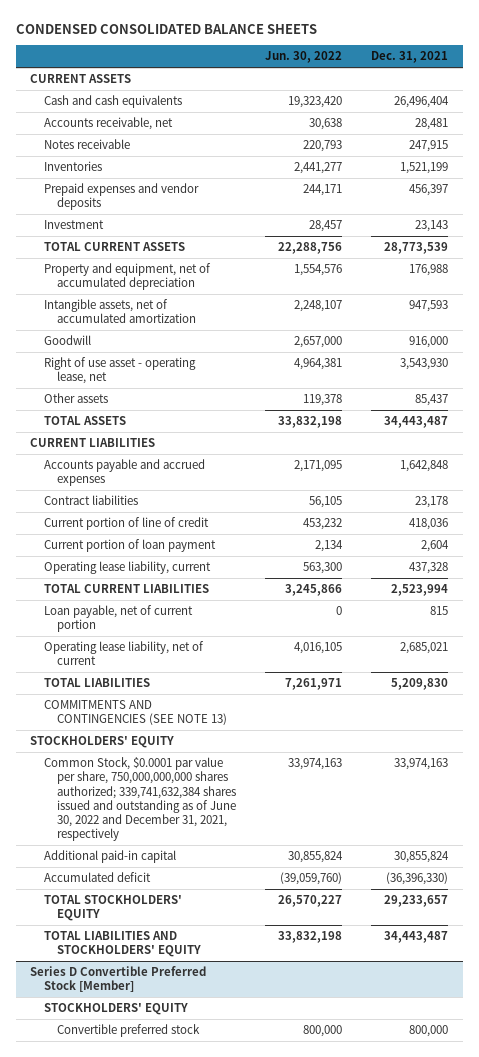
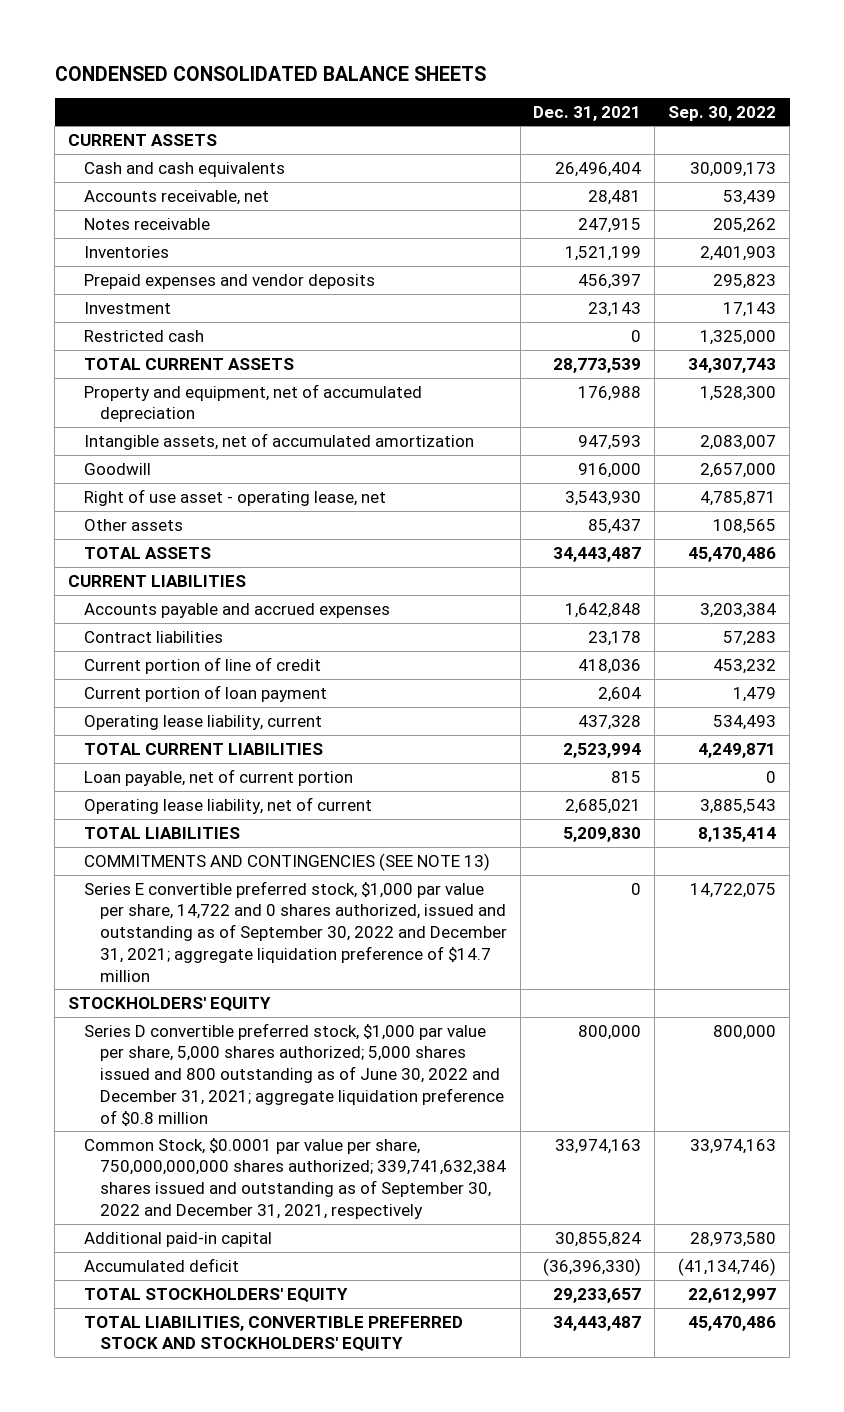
- | Jun. 30, 2022 | Dec. 31, 2021
+ | Dec. 31, 2021 | Sep. 30, 2022
+ Restricted cash | 0 | 1,325,000
+ Series E convertible preferred stock, $1,000 par value per share, 14,722 and 0 shares authorized, issued and outstanding as of September 30, 2022 and December 31, 2021; aggregate liquidation preference of $14.7 million | 0 | 14,722,075
- Common Stock, $0.0001 par value per share, 750,000,000,000 shares authorized; 339,741,632,384 shares issued and outstanding as of June 30, 2022 and December 31, 2021, respectively | 33,974,163 | 33,974,163
+ Series D convertible preferred stock, $1,000 par value per share, 5,000 shares authorized; 5,000 shares issued and 800 outstanding as of June 30, 2022 and December 31, 2021; aggregate liquidation preference of $0.8 million | 800,000 | 800,000
+ Common Stock, $0.0001 par value per share, 750,000,000,000 shares authorized; 339,741,632,384 shares issued and outstanding as of September 30, 2022 and December 31, 2021, respectively | 33,974,163 | 33,974,163
- TOTAL LIABILITIES AND STOCKHOLDERS' EQUITY | 33,832,198 | 34,443,487
- Series D Convertible Preferred Stock [Member]
- STOCKHOLDERS' EQUITY
- Convertible preferred stock | 800,000 | 800,000
+ TOTAL LIABILITIES, CONVERTIBLE PREFERRED STOCK AND STOCKHOLDERS' EQUITY | 34,443,487 | 45,470,486

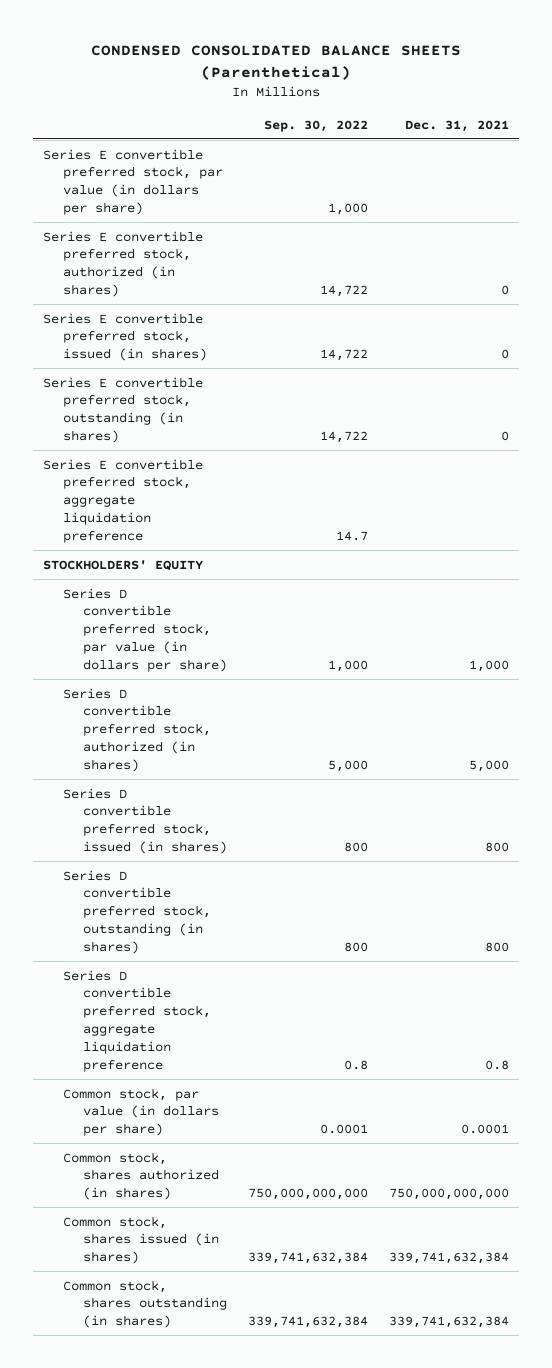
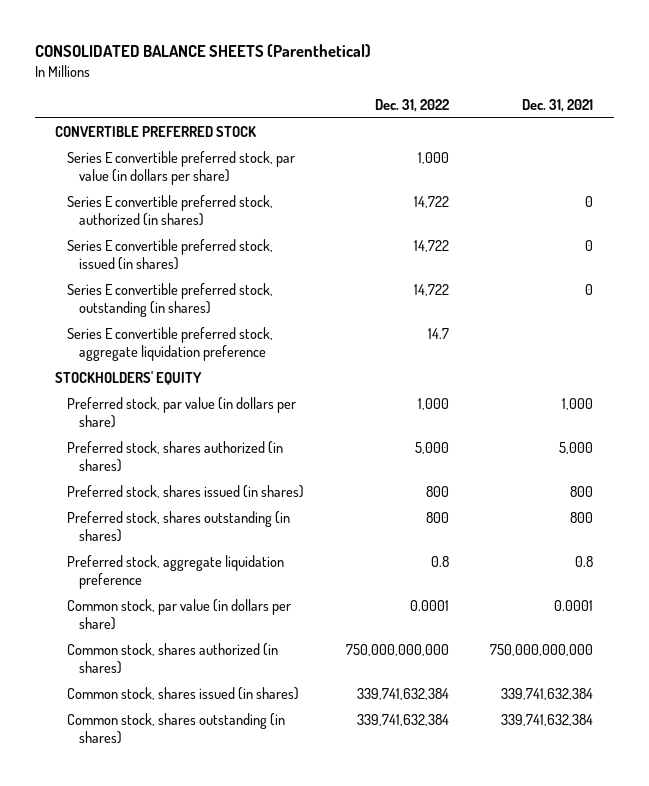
- CONDENSED CONSOLIDATED BALANCE SHEETS (Parenthetical)
+ CONSOLIDATED BALANCE SHEETS (Parenthetical)
- | Sep. 30, 2022 | Dec. 31, 2021
+ | Dec. 31, 2022 | Dec. 31, 2021
+ CONVERTIBLE PREFERRED STOCK
- Series D convertible preferred stock, par value (in dollars per share) | 1,000 | 1,000
- Series D convertible preferred stock, authorized (in shares) | 5,000 | 5,000
- Series D convertible preferred stock, issued (in shares) | 800 | 800
- Series D convertible preferred stock, outstanding (in shares) | 800 | 800
- Series D convertible preferred stock, aggregate liquidation preference | 0.8 | 0.8
+ Preferred stock, par value (in dollars per share) | 1,000 | 1,000
+ Preferred stock, shares authorized (in shares) | 5,000 | 5,000
+ Preferred stock, shares issued (in shares) | 800 | 800
+ Preferred stock, shares outstanding (in shares) | 800 | 800
+ Preferred stock, aggregate liquidation preference | 0.8 | 0.8

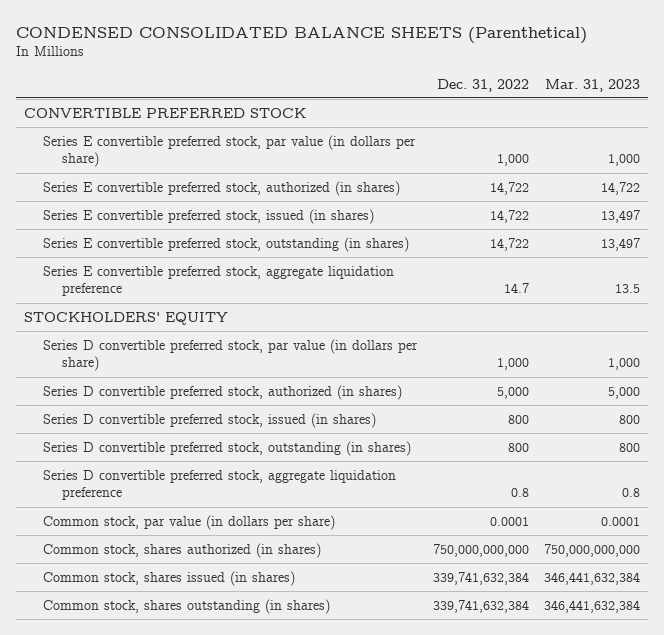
- CONSOLIDATED BALANCE SHEETS (Parenthetical)
+ CONDENSED CONSOLIDATED BALANCE SHEETS (Parenthetical)
- | Dec. 31, 2022 | Dec. 31, 2021
+ | Dec. 31, 2022 | Mar. 31, 2023
- Preferred stock, par value (in dollars per share) | 1,000 | 1,000
- Preferred stock, shares authorized (in shares) | 5,000 | 5,000
- Preferred stock, shares issued (in shares) | 800 | 800
- Preferred stock, shares outstanding (in shares) | 800 | 800
- Preferred stock, aggregate liquidation preference | 0.8 | 0.8
+ Series D convertible preferred stock, par value (in dollars per share) | 1,000 | 1,000
+ Series D convertible preferred stock, authorized (in shares) | 5,000 | 5,000
+ Series D convertible preferred stock, issued (in shares) | 800 | 800
+ Series D convertible preferred stock, outstanding (in shares) | 800 | 800
+ Series D convertible preferred stock, aggregate liquidation preference | 0.8 | 0.8

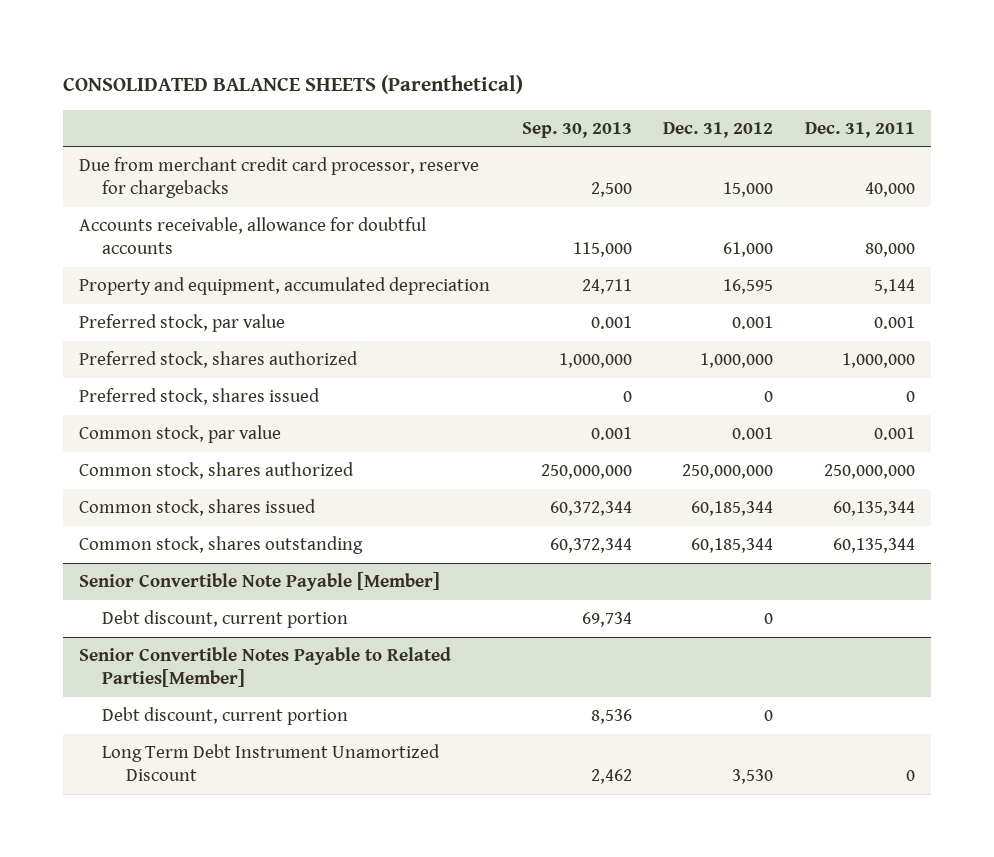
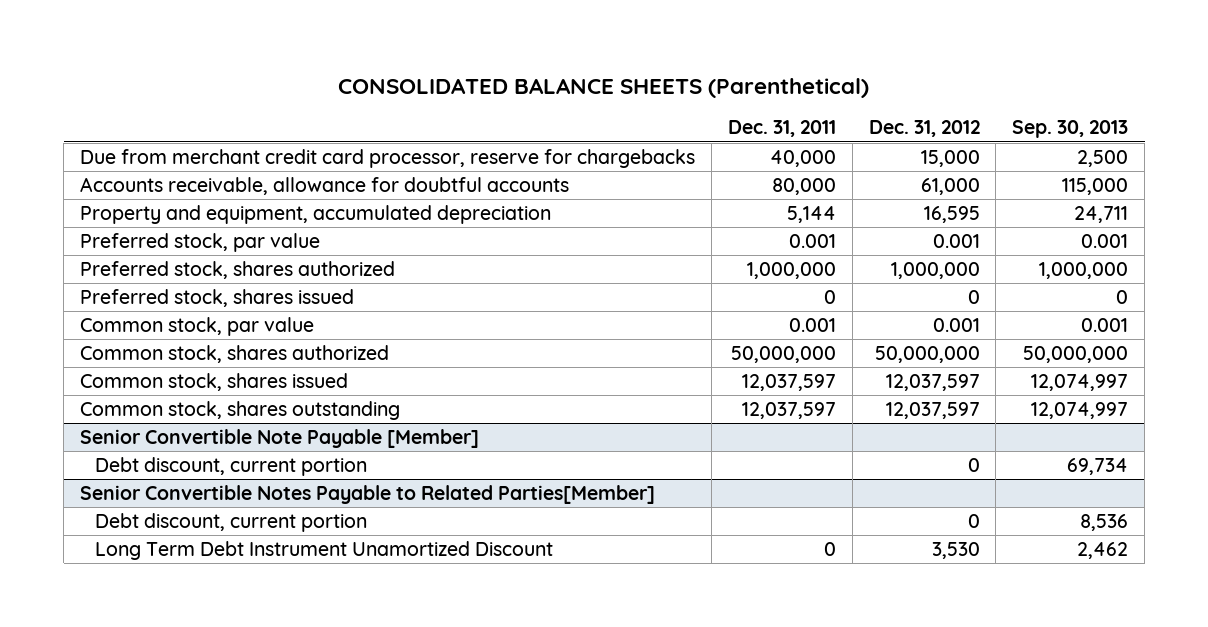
- | Sep. 30, 2013 | Dec. 31, 2012 | Dec. 31, 2011
+ | Dec. 31, 2011 | Dec. 31, 2012 | Sep. 30, 2013
- Common stock, shares authorized | 250,000,000 | 250,000,000 | 250,000,000
- Common stock, shares issued | 60,372,344 | 60,185,344 | 60,135,344
- Common stock, shares outstanding | 60,372,344 | 60,185,344 | 60,135,344
+ Common stock, shares authorized | 50,000,000 | 50,000,000 | 50,000,000
+ Common stock, shares issued | 12,037,597 | 12,037,597 | 12,074,997
+ Common stock, shares outstanding | 12,037,597 | 12,037,597 | 12,074,997

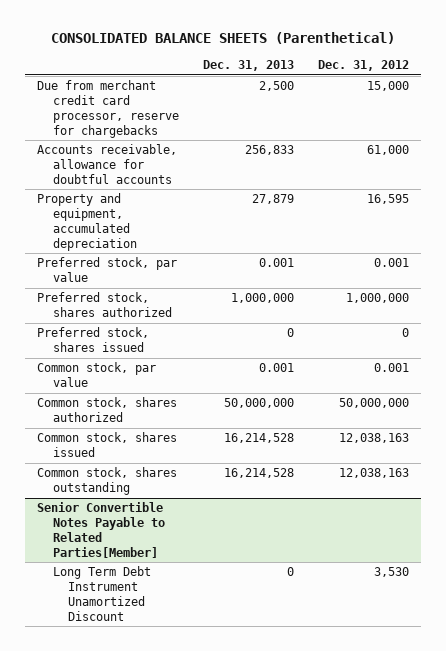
- | Dec. 31, 2011 | Dec. 31, 2012 | Sep. 30, 2013
+ | Dec. 31, 2013 | Dec. 31, 2012
- Common stock, shares issued | 12,037,597 | 12,037,597 | 12,074,997
- Common stock, shares outstanding | 12,037,597 | 12,037,597 | 12,074,997
- Senior Convertible Note Payable [Member]
- Debt discount, current portion | | 0 | 69,734
+ Common stock, shares issued | 16,214,528 | 12,038,163
+ Common stock, shares outstanding | 16,214,528 | 12,038,163
@ Senior Convertible Notes Payable to Related Parties[Member]
- Debt discount, current portion | | 0 | 8,536

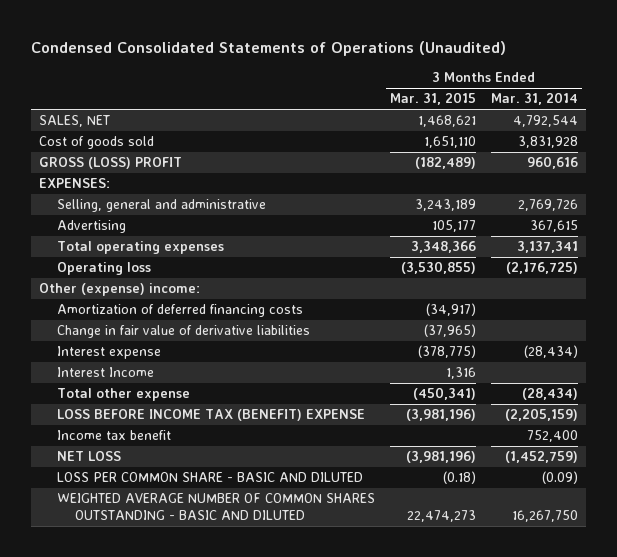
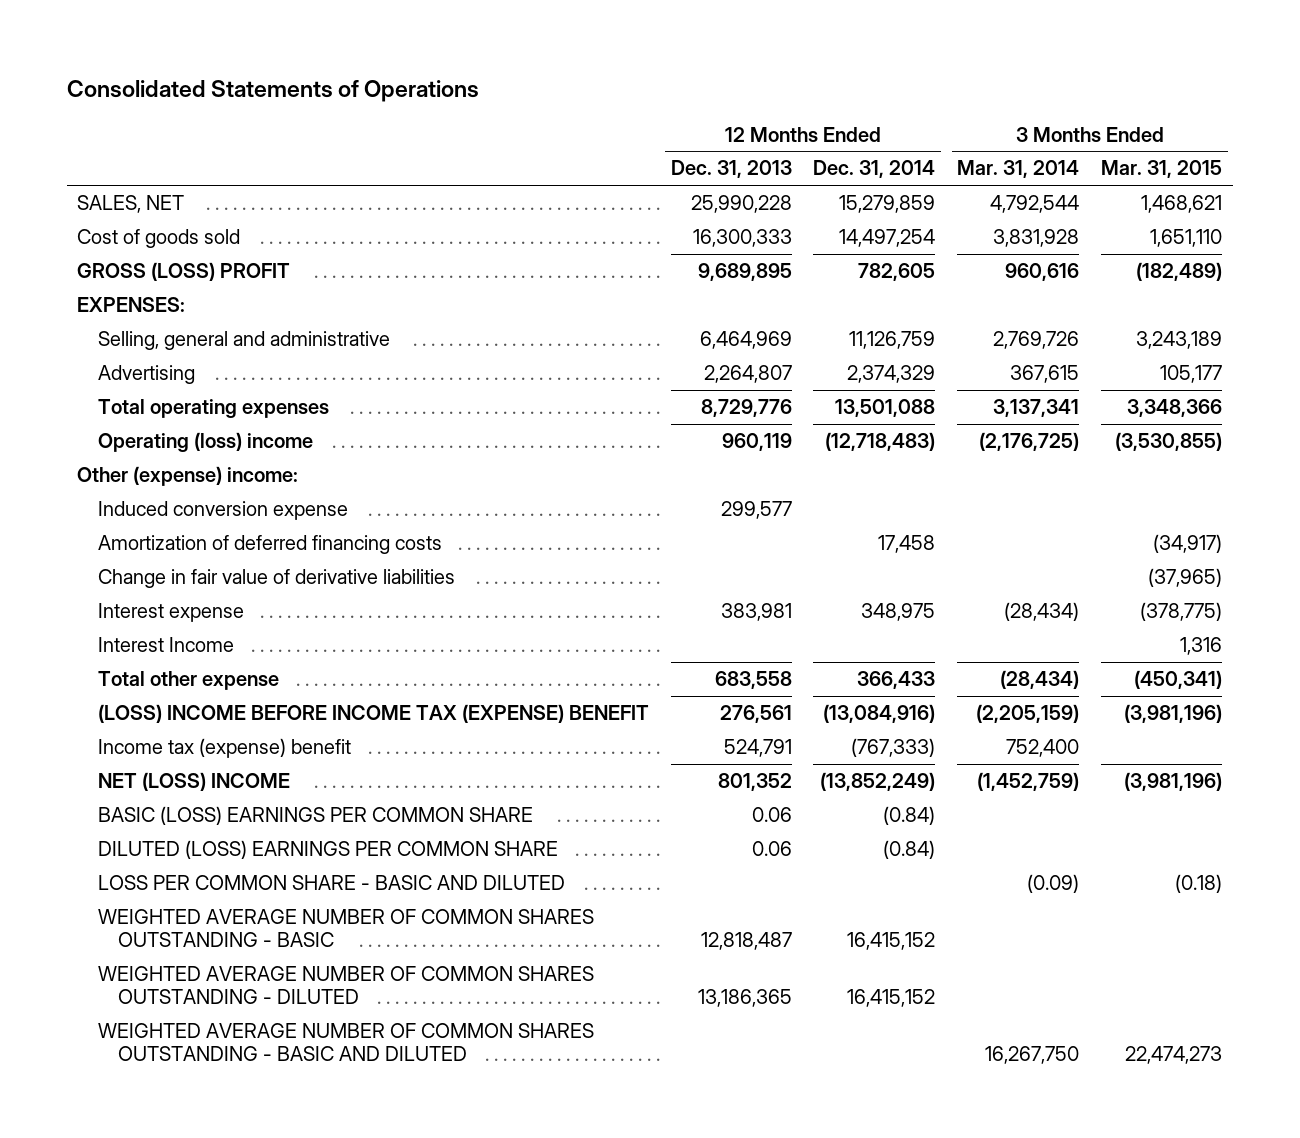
- Condensed Consolidated Statements of Operations (Unaudited)
+ Consolidated Statements of Operations
- | 3 Months Ended Mar. 31, 2015 | 3 Months Ended Mar. 31, 2014
+ | 12 Months Ended Dec. 31, 2013 | 12 Months Ended Dec. 31, 2014 | 3 Months Ended Mar. 31, 2014 | 3 Months Ended Mar. 31, 2015
- Operating loss | (3,530,855) | (2,176,725)
+ Operating (loss) income | 960,119 | (12,718,483) | (2,176,725) | (3,530,855)
+ Induced conversion expense | 299,577 | | |
- LOSS BEFORE INCOME TAX (BENEFIT) EXPENSE | (3,981,196) | (2,205,159)
- Income tax benefit | | 752,400
- NET LOSS | (3,981,196) | (1,452,759)
+ (LOSS) INCOME BEFORE INCOME TAX (EXPENSE) BENEFIT | 276,561 | (13,084,916) | (2,205,159) | (3,981,196)
+ Income tax (expense) benefit | 524,791 | (767,333) | 752,400 |
+ NET (LOSS) INCOME | 801,352 | (13,852,249) | (1,452,759) | (3,981,196)
+ BASIC (LOSS) EARNINGS PER COMMON SHARE | 0.06 | (0.84) | |
+ DILUTED (LOSS) EARNINGS PER COMMON SHARE | 0.06 | (0.84) | |
+ WEIGHTED AVERAGE NUMBER OF COMMON SHARES OUTSTANDING - BASIC | 12,818,487 | 16,415,152 | |
+ WEIGHTED AVERAGE NUMBER OF COMMON SHARES OUTSTANDING - DILUTED | 13,186,365 | 16,415,152 | |

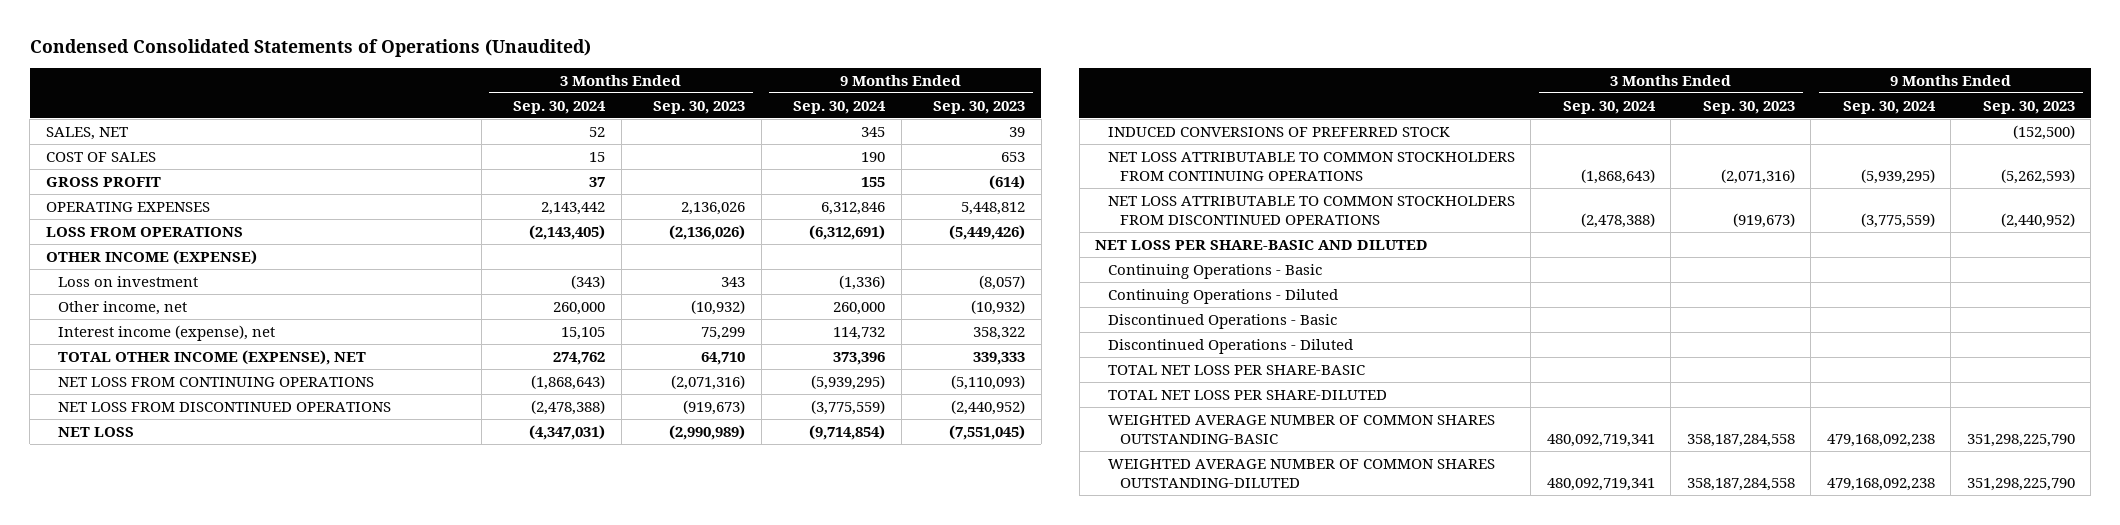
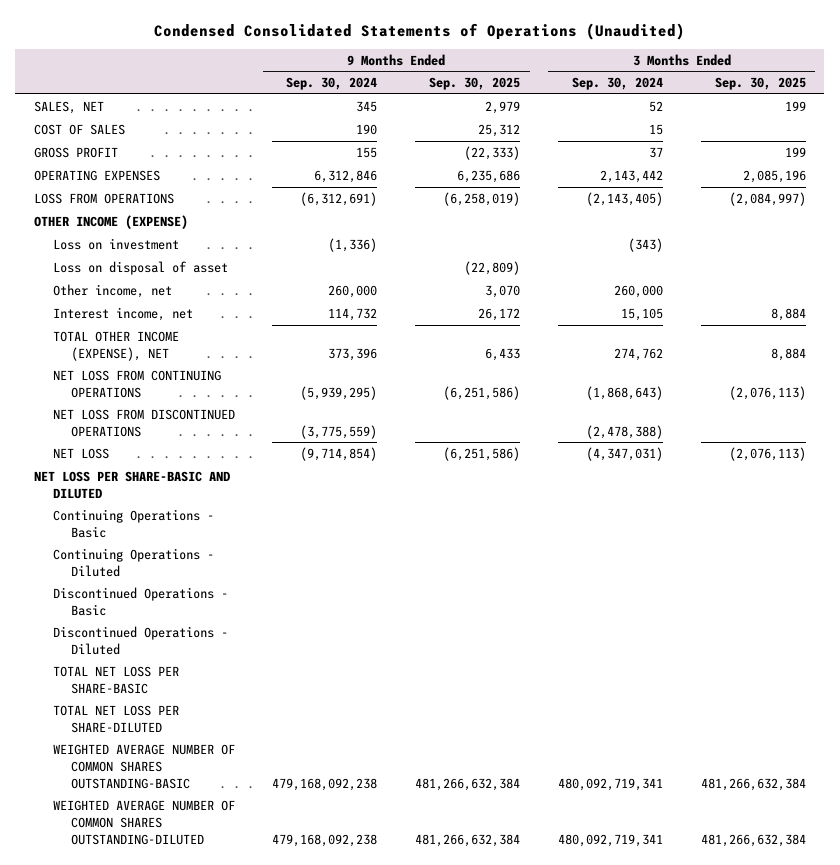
- | 3 Months Ended Sep. 30, 2024 | 3 Months Ended Sep. 30, 2023 | 9 Months Ended Sep. 30, 2024 | 9 Months Ended Sep. 30, 2023
+ | 9 Months Ended Sep. 30, 2024 | 9 Months Ended Sep. 30, 2025 | 3 Months Ended Sep. 30, 2024 | 3 Months Ended Sep. 30, 2025
+ Loss on disposal of asset | | (22,809) | |
- Interest income (expense), net | 15,105 | 75,299 | 114,732 | 358,322
+ Interest income, net | 114,732 | 26,172 | 15,105 | 8,884
- INDUCED CONVERSIONS OF PREFERRED STOCK | | | | (152,500)
- NET LOSS ATTRIBUTABLE TO COMMON STOCKHOLDERS FROM CONTINUING OPERATIONS | (1,868,643) | (2,071,316) | (5,939,295) | (5,262,593)
- NET LOSS ATTRIBUTABLE TO COMMON STOCKHOLDERS FROM DISCONTINUED OPERATIONS | (2,478,388) | (919,673) | (3,775,559) | (2,440,952)

